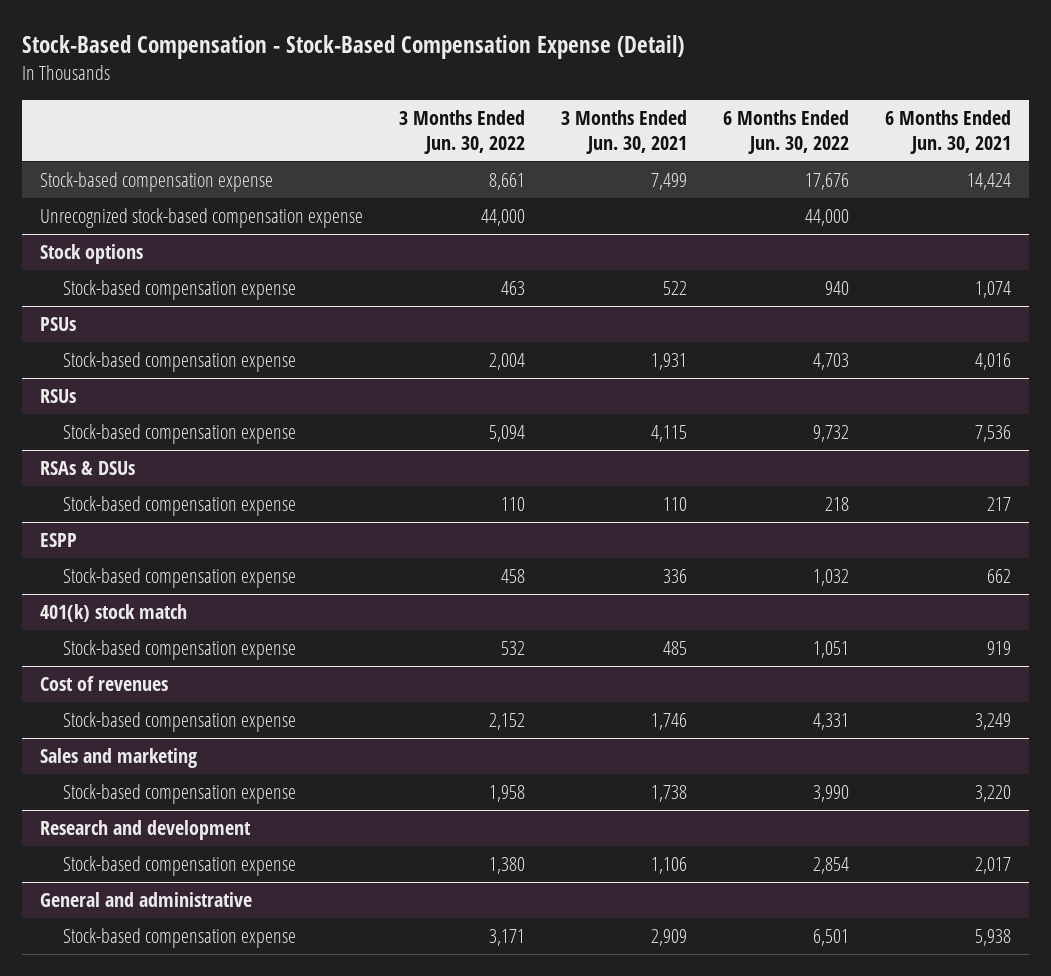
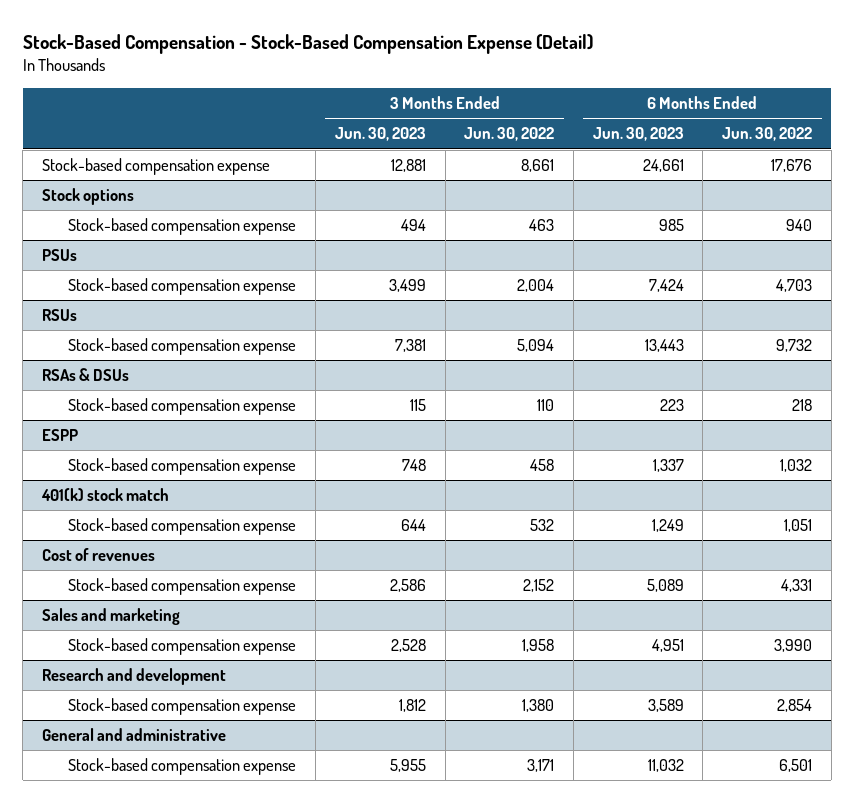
- | 3 Months Ended Jun. 30, 2022 | 3 Months Ended Jun. 30, 2021 | 6 Months Ended Jun. 30, 2022 | 6 Months Ended Jun. 30, 2021
+ | 3 Months Ended Jun. 30, 2023 | 3 Months Ended Jun. 30, 2022 | 6 Months Ended Jun. 30, 2023 | 6 Months Ended Jun. 30, 2022
- Unrecognized stock-based compensation expense | 44,000 | | 44,000 |

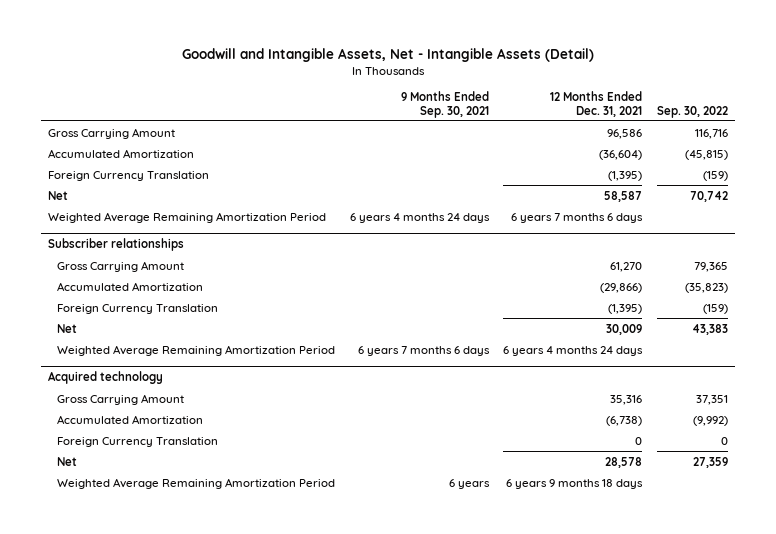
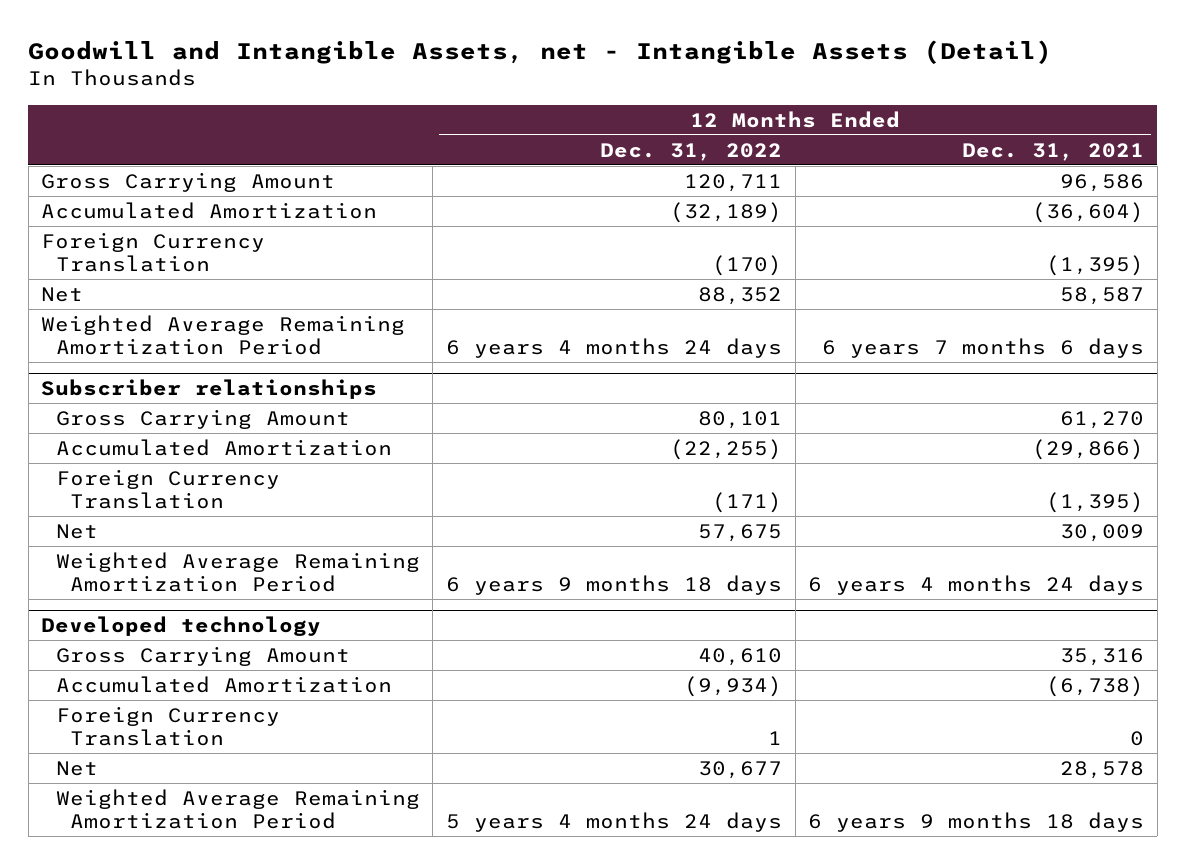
- Goodwill and Intangible Assets, Net - Intangible Assets (Detail)
+ Goodwill and Intangible Assets, net - Intangible Assets (Detail)
- | 9 Months Ended Sep. 30, 2021 | 12 Months Ended Dec. 31, 2021 | Sep. 30, 2022
+ | 12 Months Ended Dec. 31, 2022 | 12 Months Ended Dec. 31, 2021
- Acquired technology
+ Developed technology

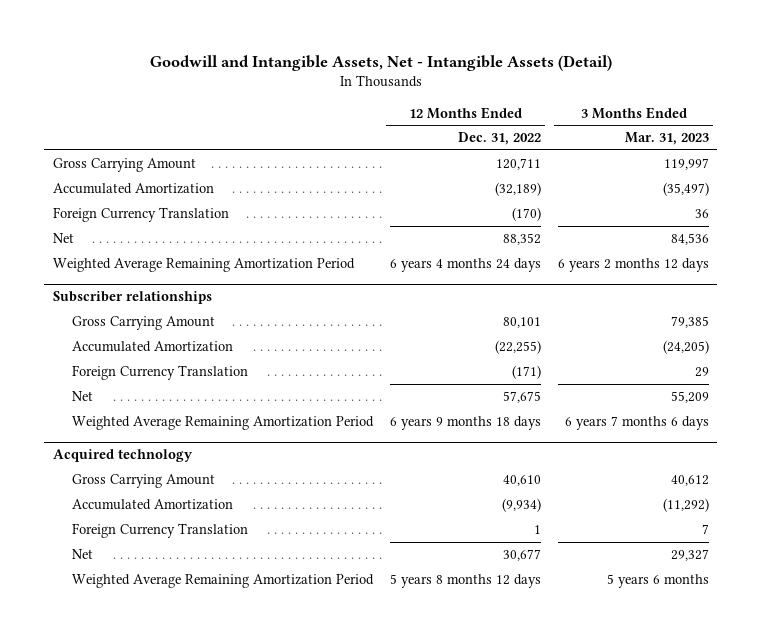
- Goodwill and Intangible Assets, net - Intangible Assets (Detail)
+ Goodwill and Intangible Assets, Net - Intangible Assets (Detail)
- | 12 Months Ended Dec. 31, 2022 | 12 Months Ended Dec. 31, 2021
+ | 12 Months Ended Dec. 31, 2022 | 3 Months Ended Mar. 31, 2023
- Developed technology
+ Acquired technology
- Weighted Average Remaining Amortization Period | 5 years 4 months 24 days | 6 years 9 months 18 days
+ Weighted Average Remaining Amortization Period | 5 years 8 months 12 days | 5 years 6 months

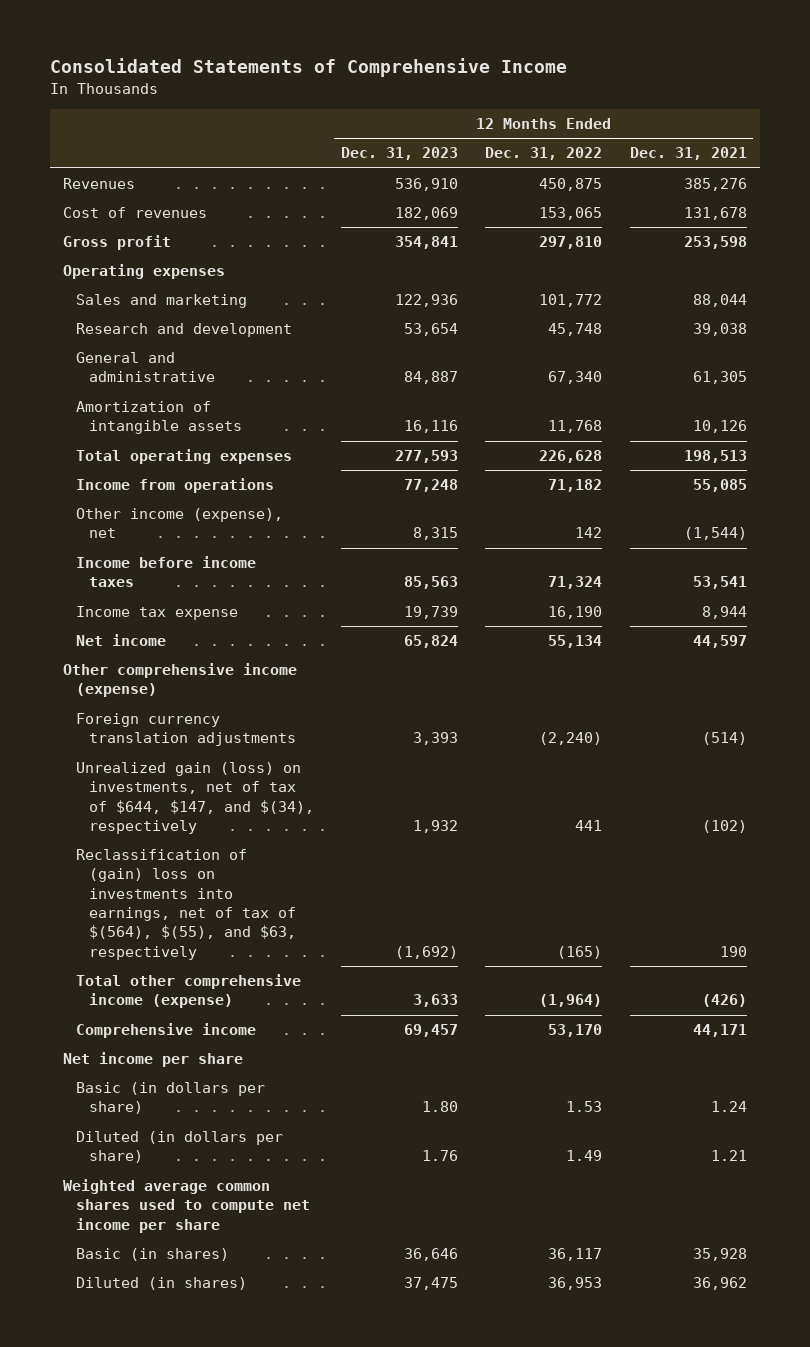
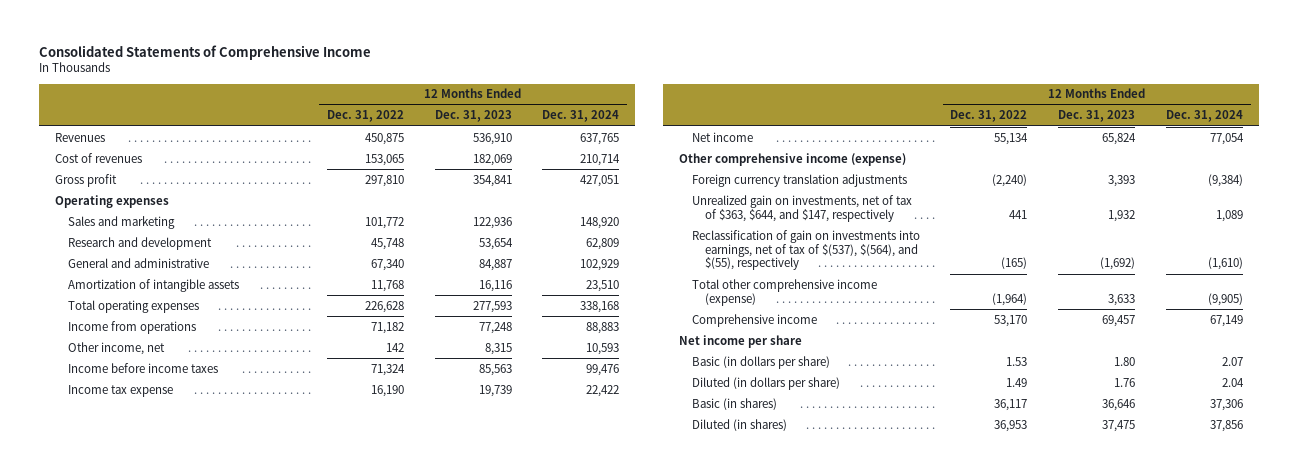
- | 12 Months Ended Dec. 31, 2023 | 12 Months Ended Dec. 31, 2022 | 12 Months Ended Dec. 31, 2021
+ | 12 Months Ended Dec. 31, 2022 | 12 Months Ended Dec. 31, 2023 | 12 Months Ended Dec. 31, 2024
- Other income (expense), net | 8,315 | 142 | (1,544)
+ Other income, net | 142 | 8,315 | 10,593
- Unrealized gain (loss) on investments, net of tax of $644, $147, and $(34), respectively | 1,932 | 441 | (102)
- Reclassification of (gain) loss on investments into earnings, net of tax of $(564), $(55), and $63, respectively | (1,692) | (165) | 190
+ Unrealized gain on investments, net of tax of $363, $644, and $147, respectively | 441 | 1,932 | 1,089
+ Reclassification of gain on investments into earnings, net of tax of $(537), $(564), and $(55), respectively | (165) | (1,692) | (1,610)
- Weighted average common shares used to compute net income per share

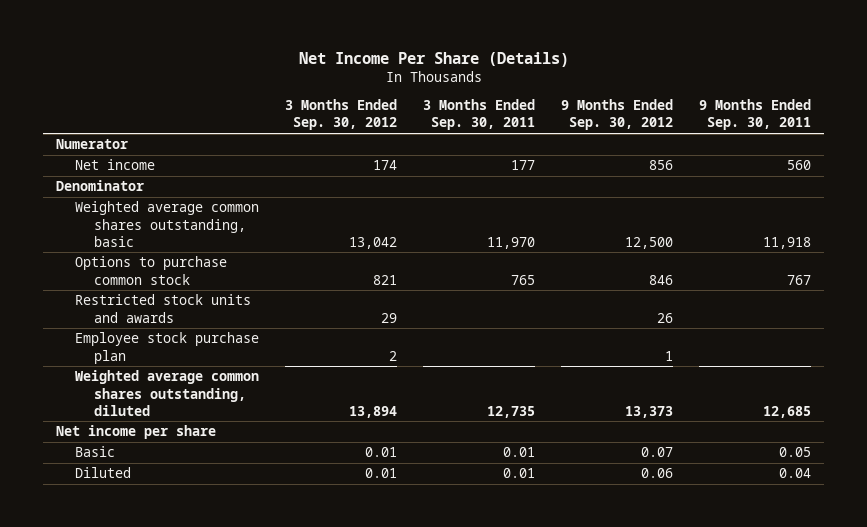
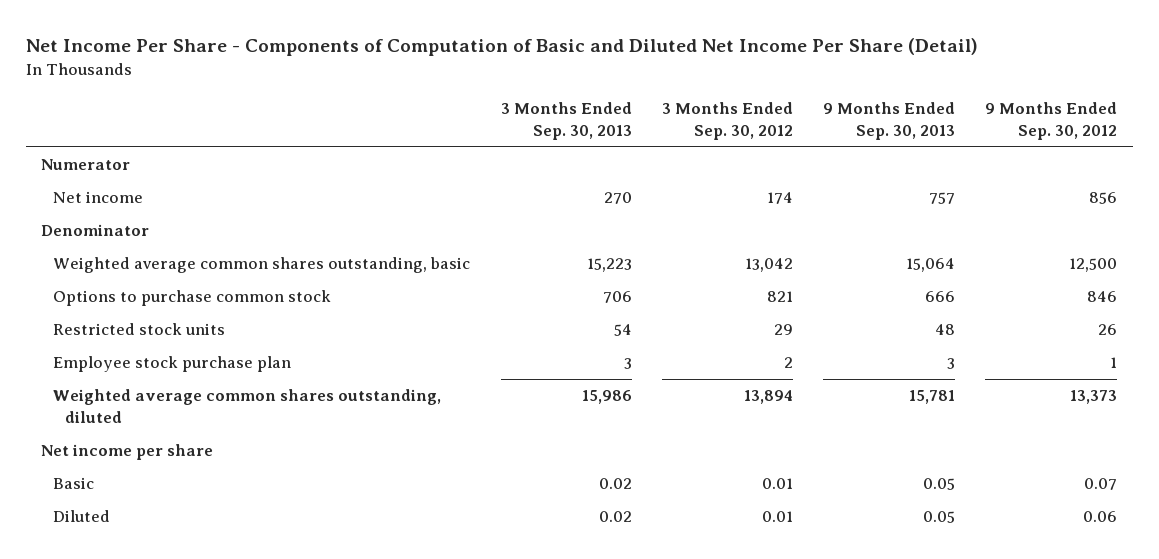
- Net Income Per Share (Details)
+ Net Income Per Share - Components of Computation of Basic and Diluted Net Income Per Share (Detail)
- | 3 Months Ended Sep. 30, 2012 | 3 Months Ended Sep. 30, 2011 | 9 Months Ended Sep. 30, 2012 | 9 Months Ended Sep. 30, 2011
+ | 3 Months Ended Sep. 30, 2013 | 3 Months Ended Sep. 30, 2012 | 9 Months Ended Sep. 30, 2013 | 9 Months Ended Sep. 30, 2012
- Restricted stock units and awards | 29 | | 26 |
+ Restricted stock units | 54 | 29 | 48 | 26

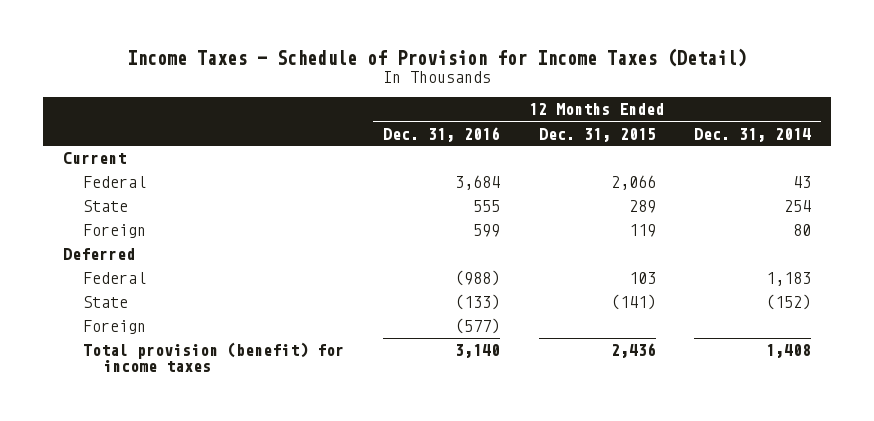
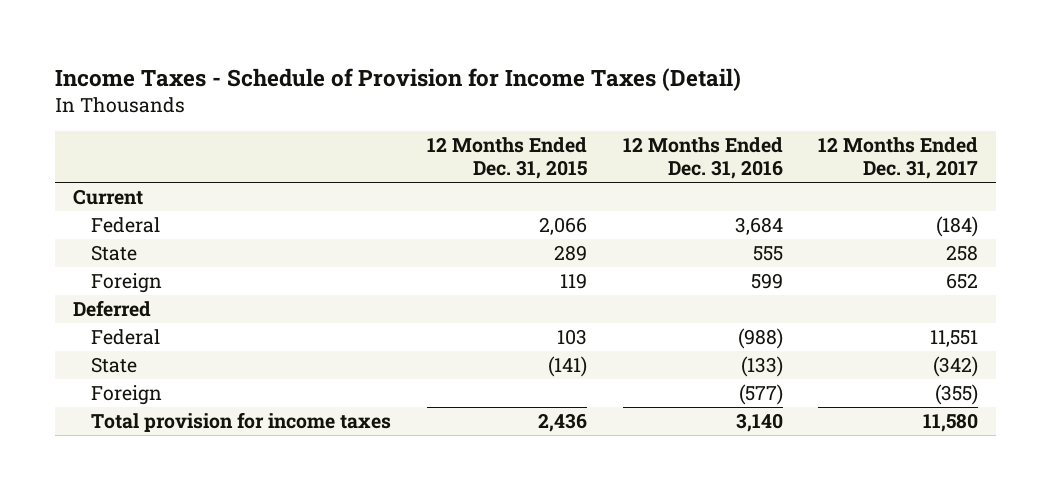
- | 12 Months Ended Dec. 31, 2016 | 12 Months Ended Dec. 31, 2015 | 12 Months Ended Dec. 31, 2014
+ | 12 Months Ended Dec. 31, 2015 | 12 Months Ended Dec. 31, 2016 | 12 Months Ended Dec. 31, 2017
- Total provision (benefit) for income taxes | 3,140 | 2,436 | 1,408
+ Total provision for income taxes | 2,436 | 3,140 | 11,580

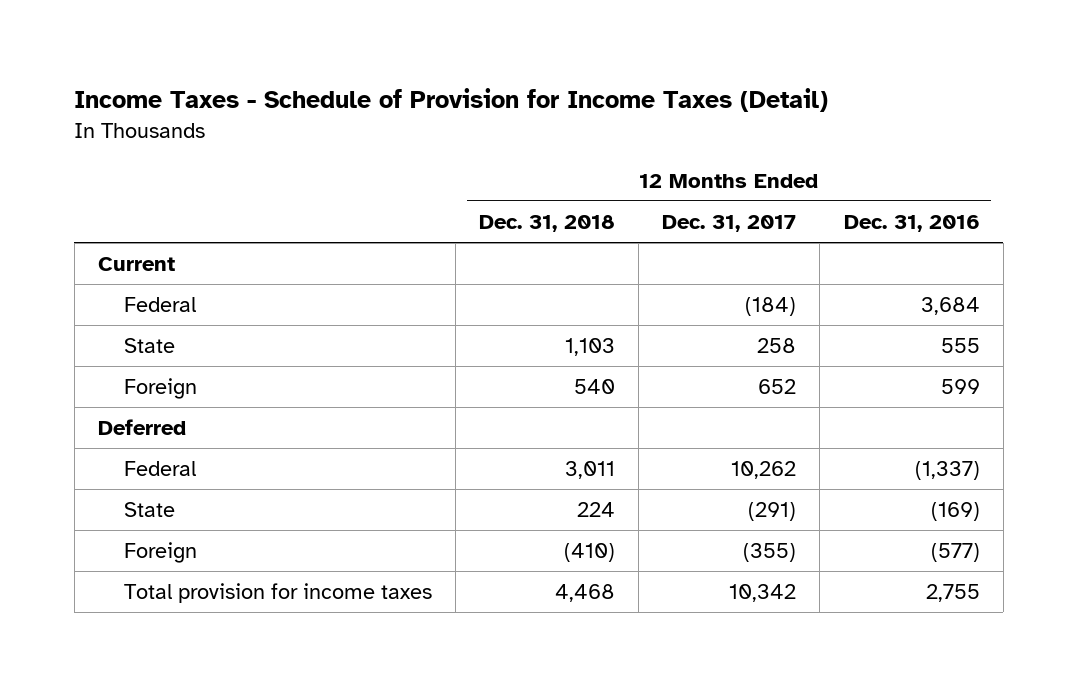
- | 12 Months Ended Dec. 31, 2015 | 12 Months Ended Dec. 31, 2016 | 12 Months Ended Dec. 31, 2017
+ | 12 Months Ended Dec. 31, 2018 | 12 Months Ended Dec. 31, 2017 | 12 Months Ended Dec. 31, 2016
- Federal | 103 | (988) | 11,551
- State | (141) | (133) | (342)
+ Federal | 3,011 | 10,262 | (1,337)
+ State | 224 | (291) | (169)
- Total provision for income taxes | 2,436 | 3,140 | 11,580
+ Total provision for income taxes | 4,468 | 10,342 | 2,755

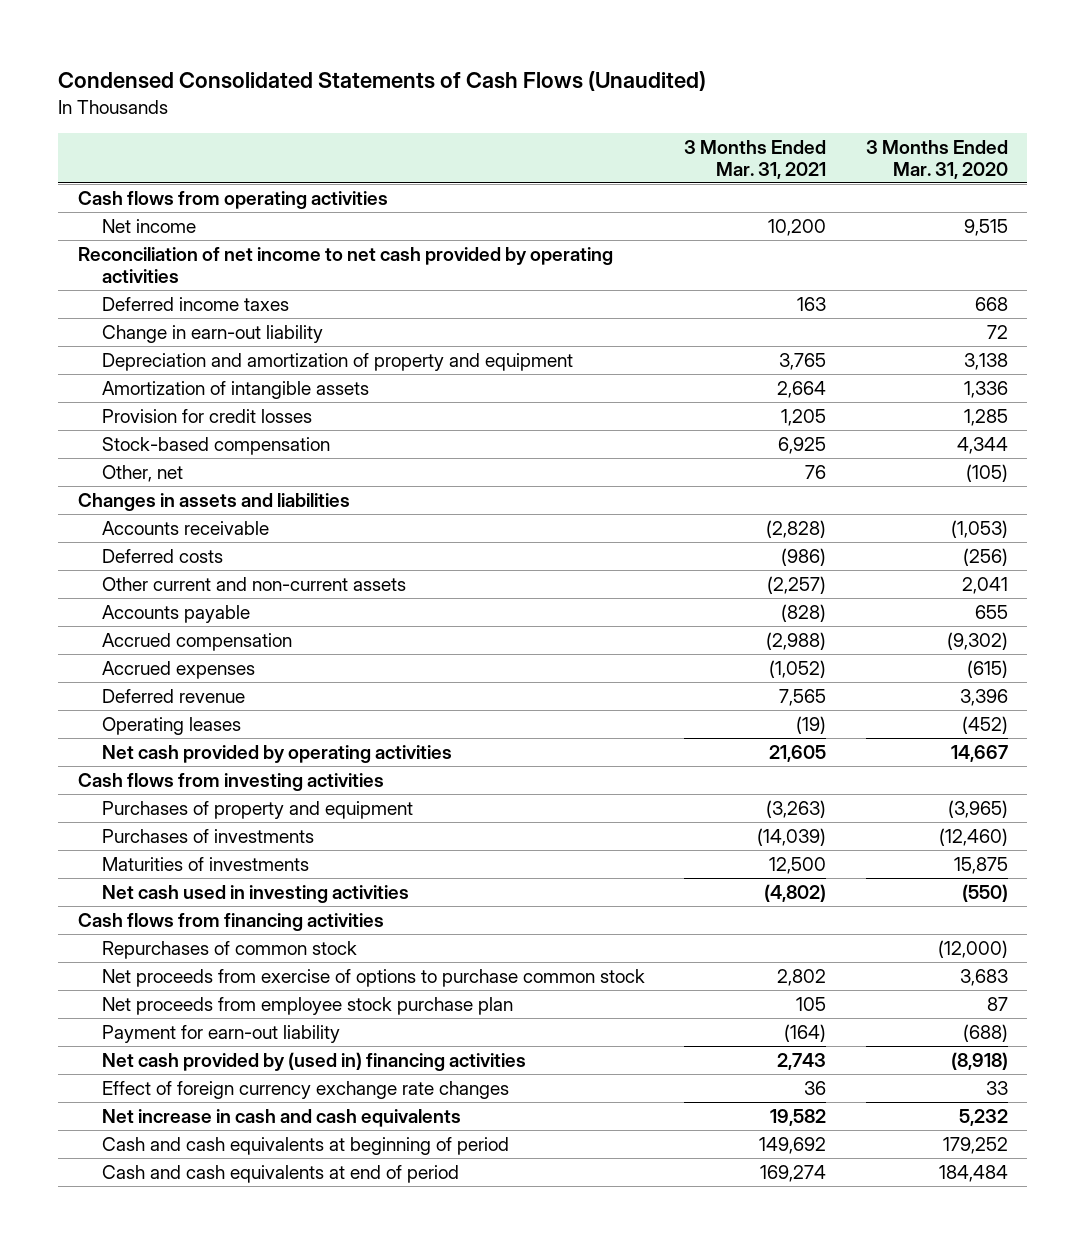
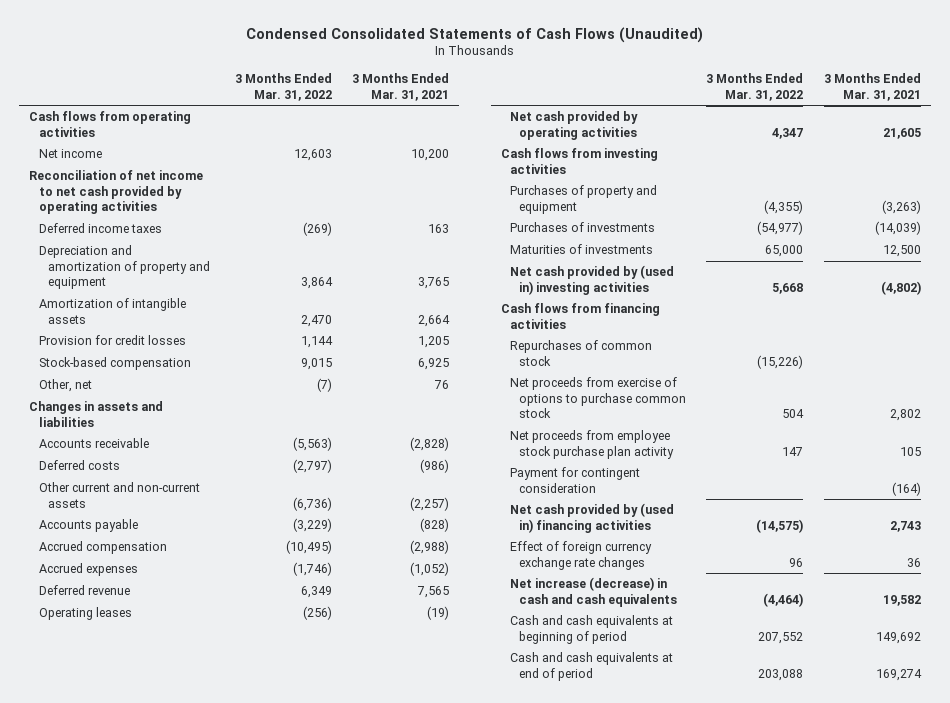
- | 3 Months Ended Mar. 31, 2021 | 3 Months Ended Mar. 31, 2020
+ | 3 Months Ended Mar. 31, 2022 | 3 Months Ended Mar. 31, 2021
- Change in earn-out liability | | 72
- Net cash used in investing activities | (4,802) | (550)
+ Net cash provided by (used in) investing activities | 5,668 | (4,802)
- Net proceeds from employee stock purchase plan | 105 | 87
- Payment for earn-out liability | (164) | (688)
+ Net proceeds from employee stock purchase plan activity | 147 | 105
+ Payment for contingent consideration | | (164)
- Net increase in cash and cash equivalents | 19,582 | 5,232
+ Net increase (decrease) in cash and cash equivalents | (4,464) | 19,582

